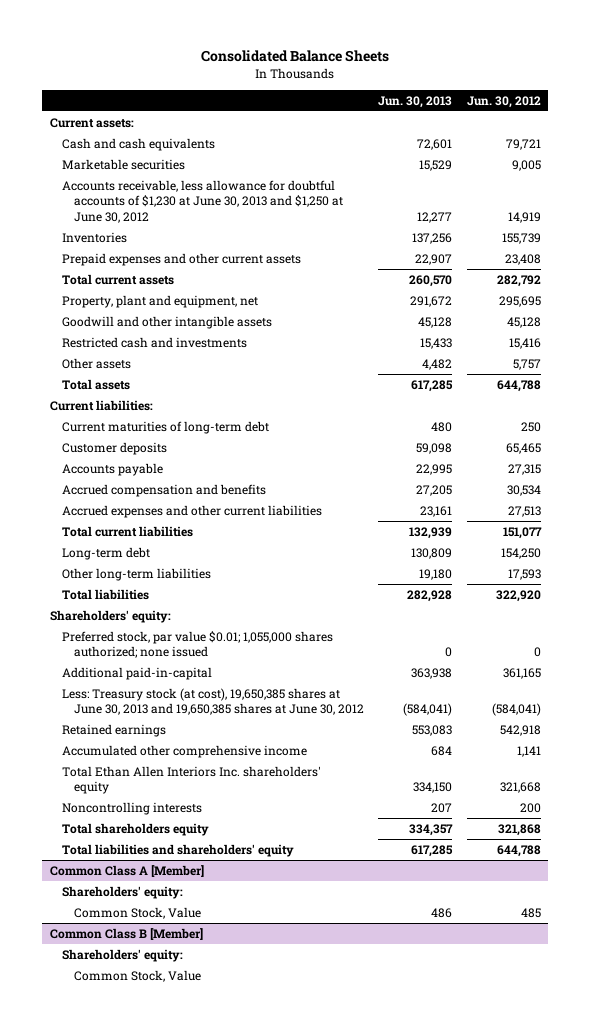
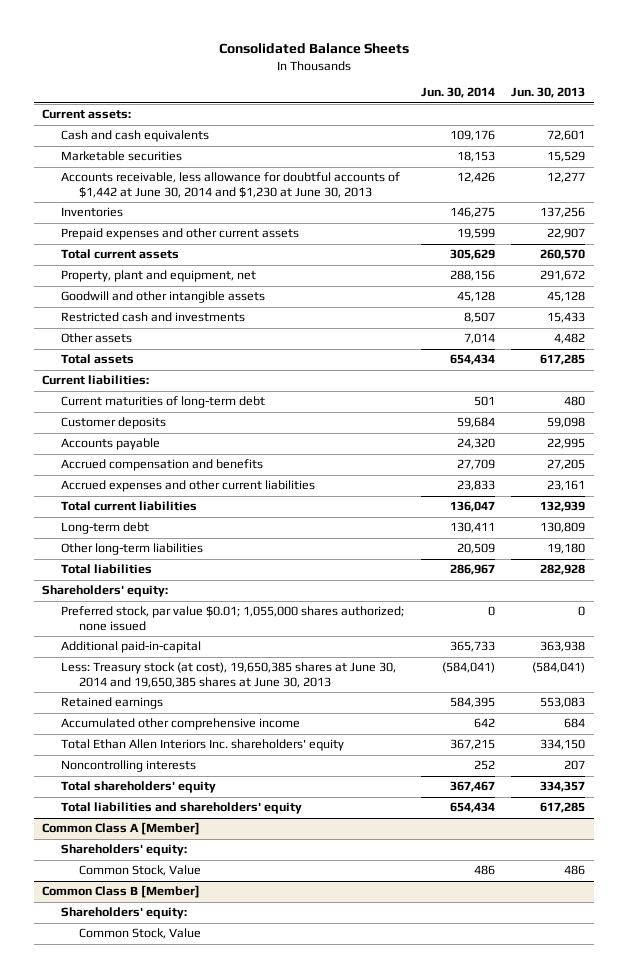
- | Jun. 30, 2013 | Jun. 30, 2012
+ | Jun. 30, 2014 | Jun. 30, 2013
- Accounts receivable, less allowance for doubtful accounts of $1,230 at June 30, 2013 and $1,250 at June 30, 2012 | 12,277 | 14,919
+ Accounts receivable, less allowance for doubtful accounts of $1,442 at June 30, 2014 and $1,230 at June 30, 2013 | 12,426 | 12,277
- Less: Treasury stock (at cost), 19,650,385 shares at June 30, 2013 and 19,650,385 shares at June 30, 2012 | (584,041) | (584,041)
+ Less: Treasury stock (at cost), 19,650,385 shares at June 30, 2014 and 19,650,385 shares at June 30, 2013 | (584,041) | (584,041)
- Total shareholders equity | 334,357 | 321,868
+ Total shareholders' equity | 367,467 | 334,357

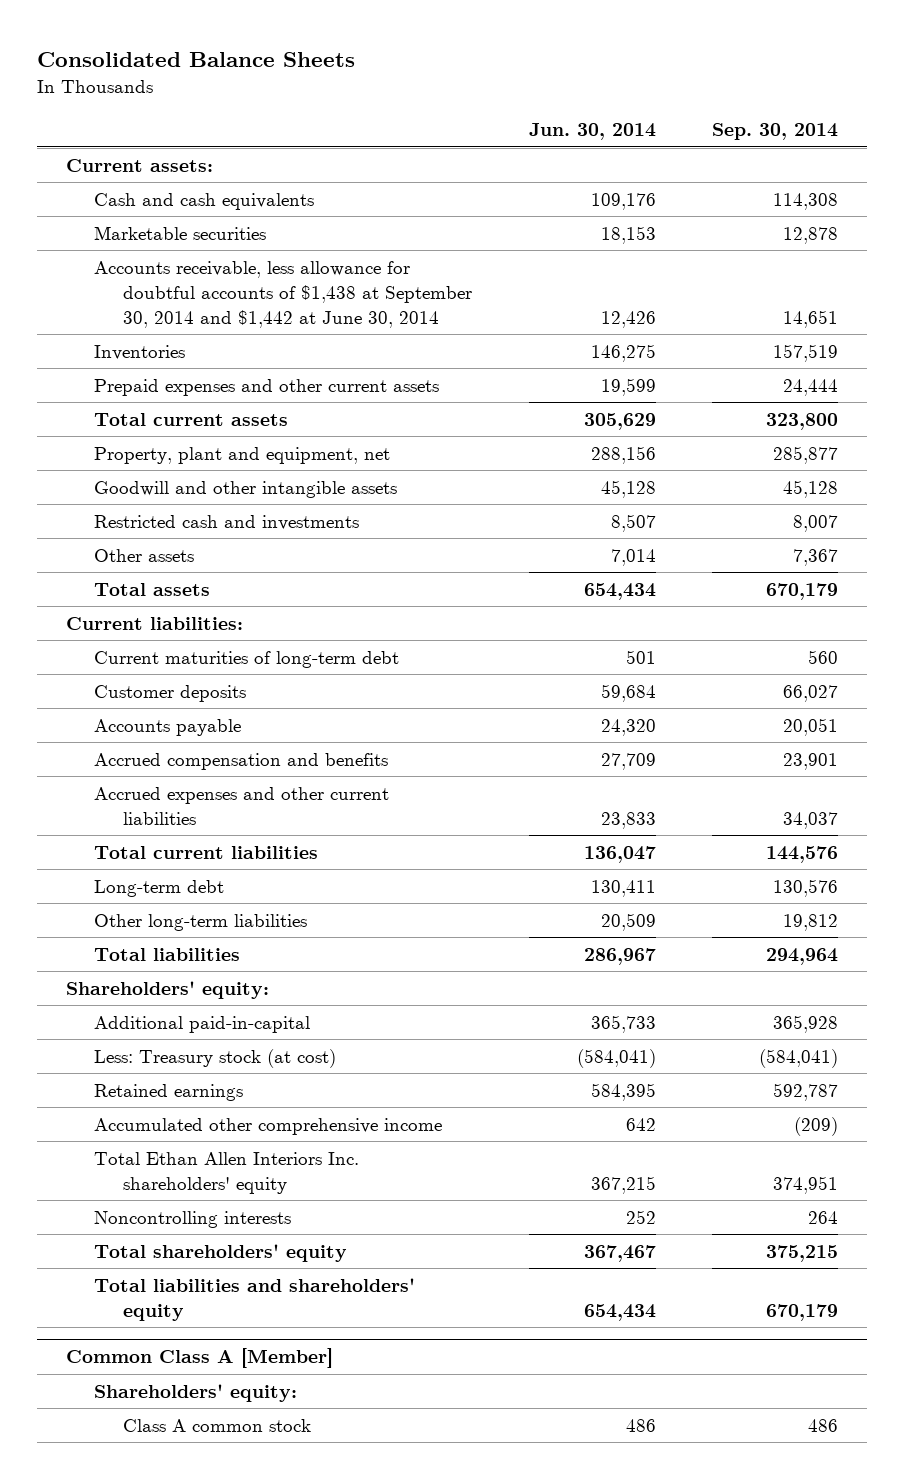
- | Jun. 30, 2014 | Jun. 30, 2013
+ | Jun. 30, 2014 | Sep. 30, 2014
- Accounts receivable, less allowance for doubtful accounts of $1,442 at June 30, 2014 and $1,230 at June 30, 2013 | 12,426 | 12,277
+ Accounts receivable, less allowance for doubtful accounts of $1,438 at September 30, 2014 and $1,442 at June 30, 2014 | 12,426 | 14,651
- Preferred stock, par value $0.01; 1,055,000 shares authorized; none issued | 0 | 0
- Less: Treasury stock (at cost), 19,650,385 shares at June 30, 2014 and 19,650,385 shares at June 30, 2013 | (584,041) | (584,041)
+ Less: Treasury stock (at cost) | (584,041) | (584,041)
@ Common Class A [Member]
- Common Stock, Value | 486 | 486
- Common Class B [Member]
- Shareholders' equity:
- Common Stock, Value
@ Common Class A [Member]
+ Class A common stock | 486 | 486

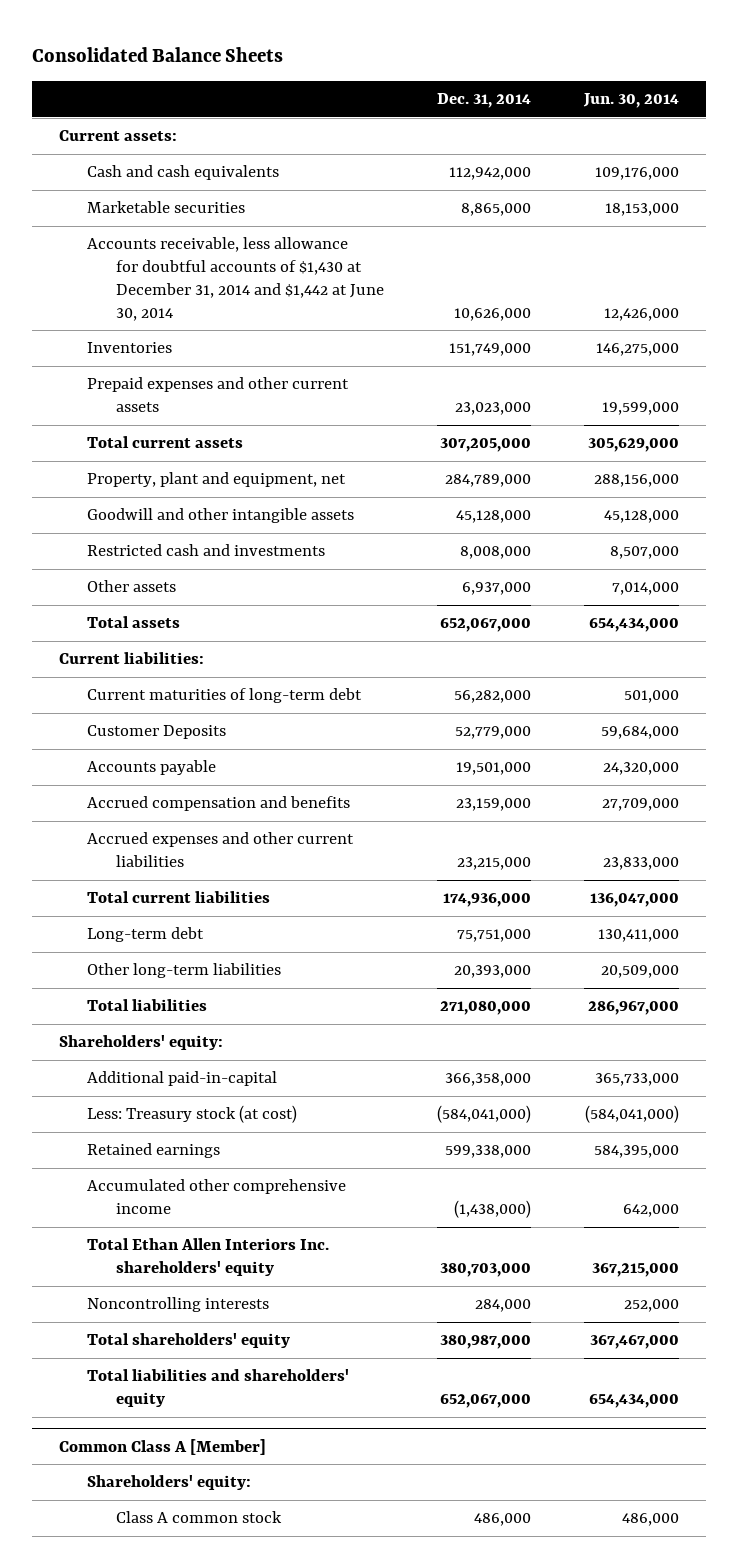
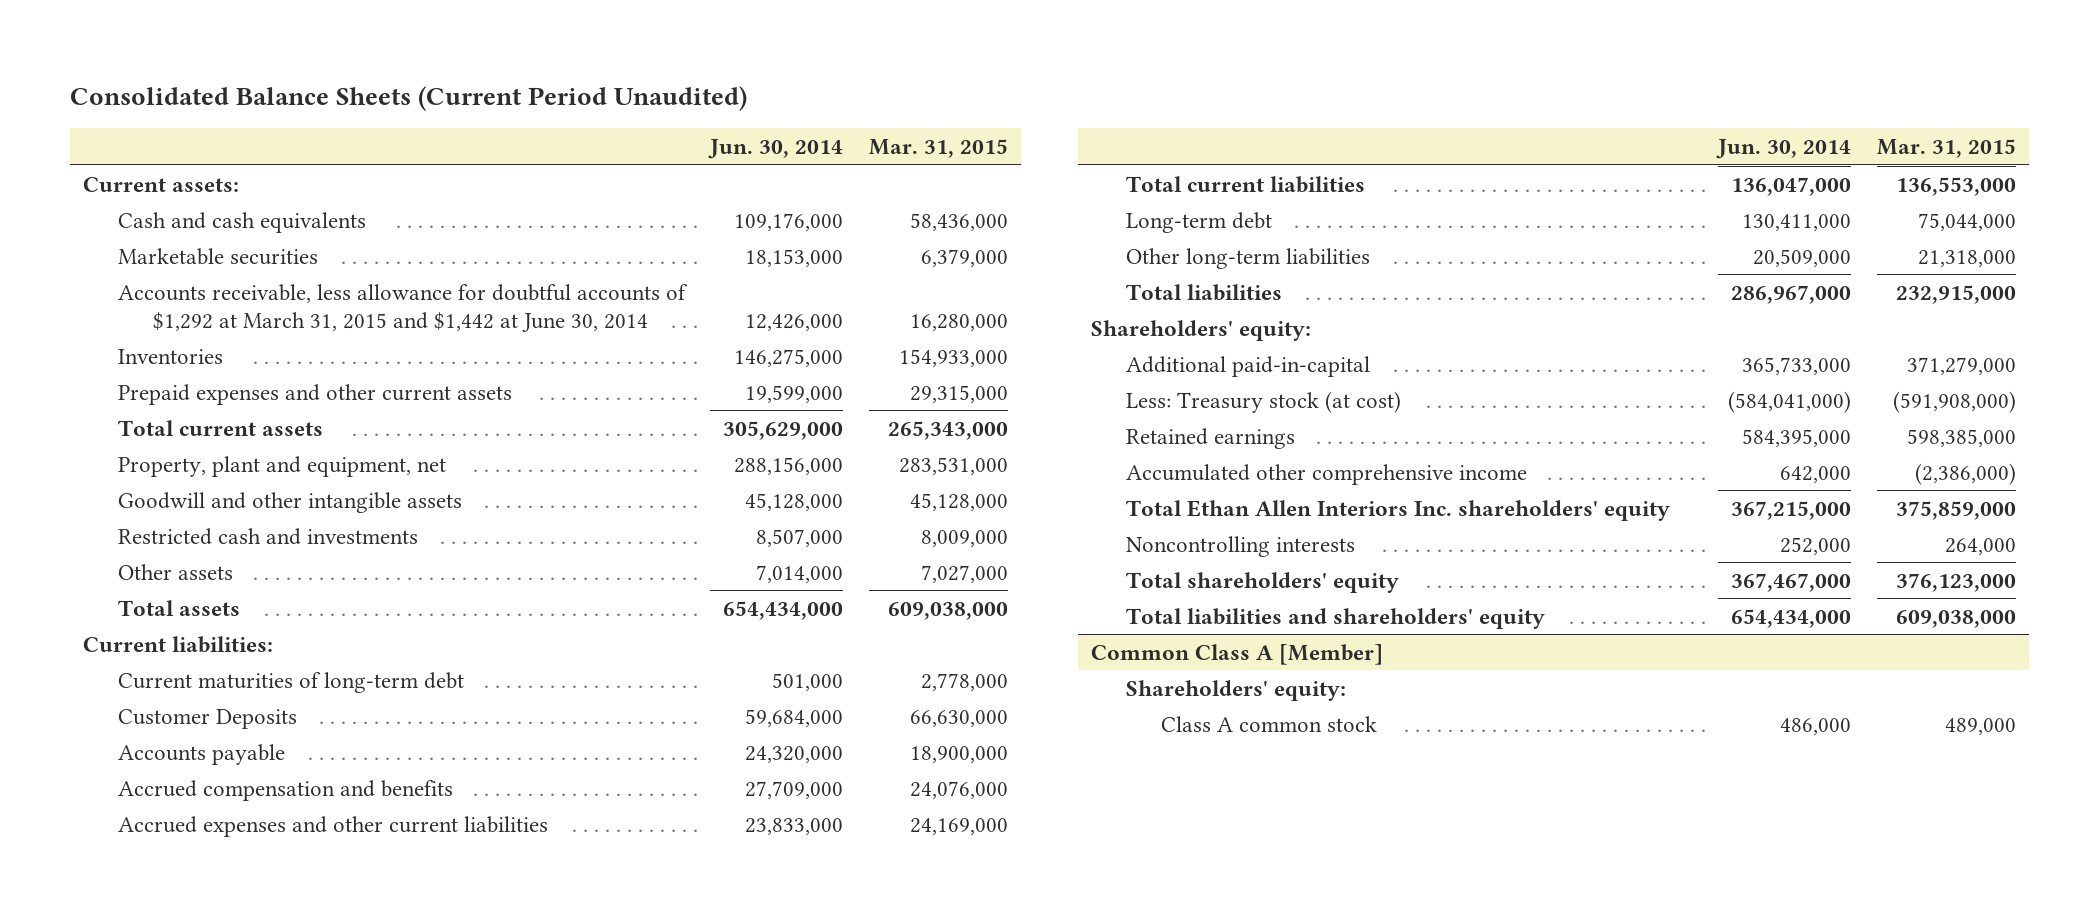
- Consolidated Balance Sheets
+ Consolidated Balance Sheets (Current Period Unaudited)
- | Dec. 31, 2014 | Jun. 30, 2014
+ | Jun. 30, 2014 | Mar. 31, 2015
- Accounts receivable, less allowance for doubtful accounts of $1,430 at December 31, 2014 and $1,442 at June 30, 2014 | 10,626,000 | 12,426,000
+ Accounts receivable, less allowance for doubtful accounts of $1,292 at March 31, 2015 and $1,442 at June 30, 2014 | 12,426,000 | 16,280,000

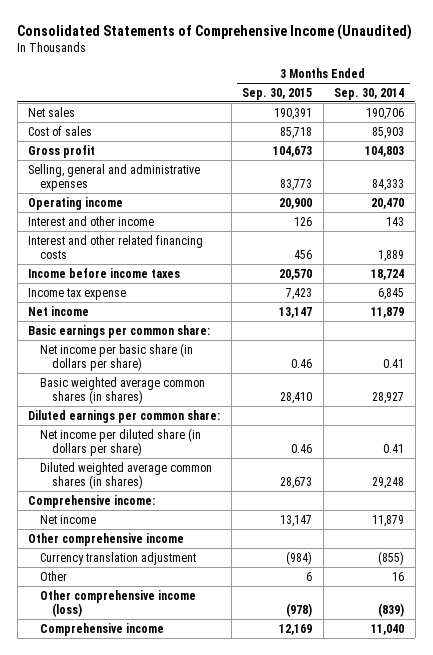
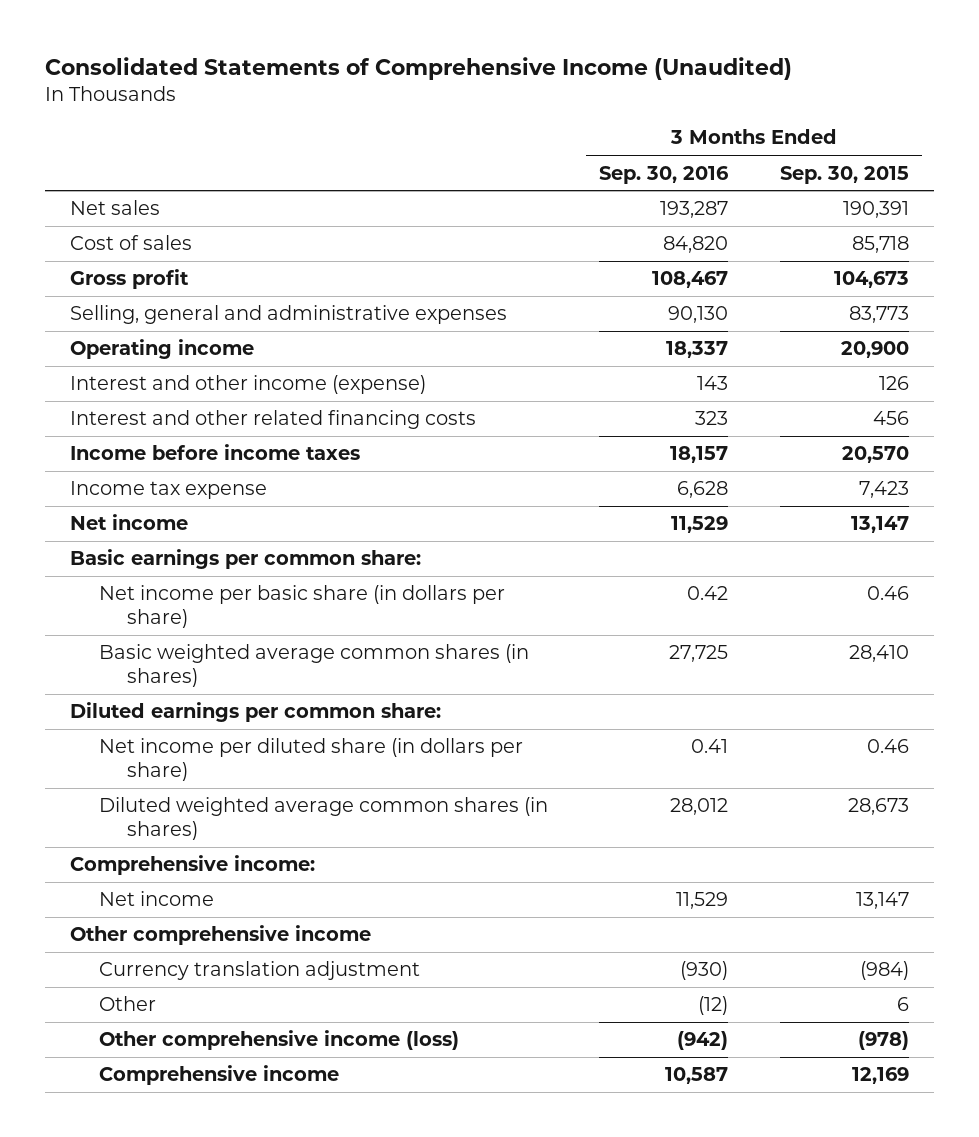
- | 3 Months Ended Sep. 30, 2015 | 3 Months Ended Sep. 30, 2014
+ | 3 Months Ended Sep. 30, 2016 | 3 Months Ended Sep. 30, 2015
- Interest and other income | 126 | 143
+ Interest and other income (expense) | 143 | 126

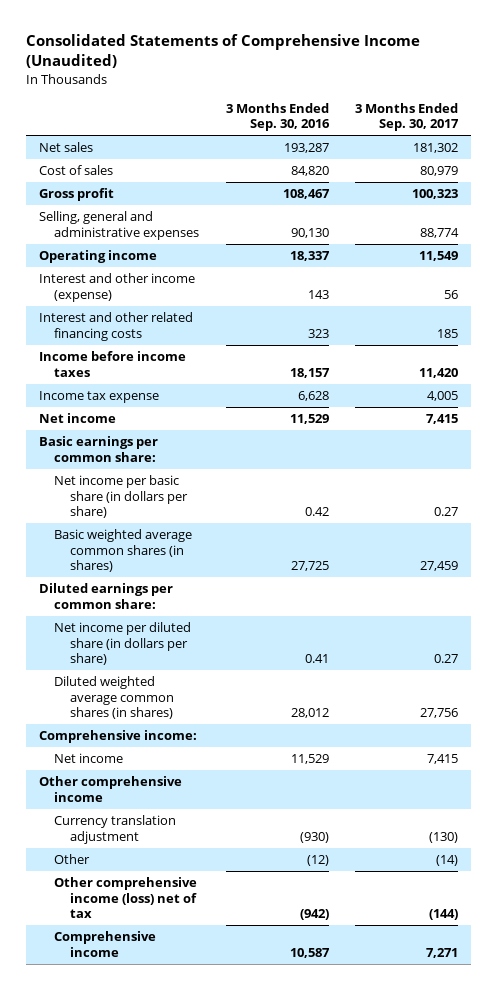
- | 3 Months Ended Sep. 30, 2016 | 3 Months Ended Sep. 30, 2015
+ | 3 Months Ended Sep. 30, 2016 | 3 Months Ended Sep. 30, 2017
- Other comprehensive income (loss) | (942) | (978)
+ Other comprehensive income (loss) net of tax | (942) | (144)

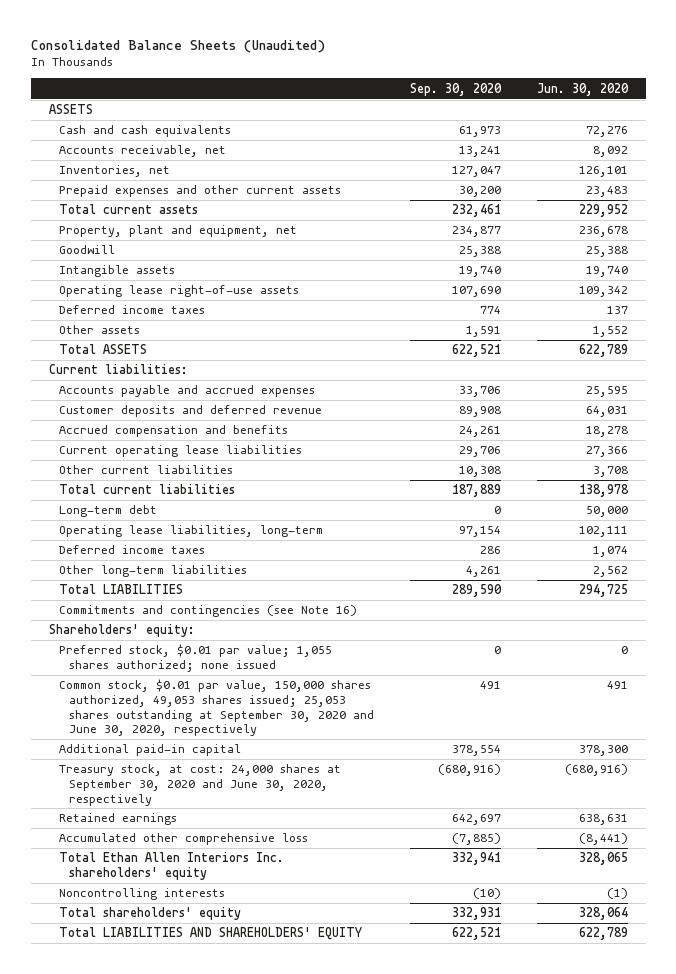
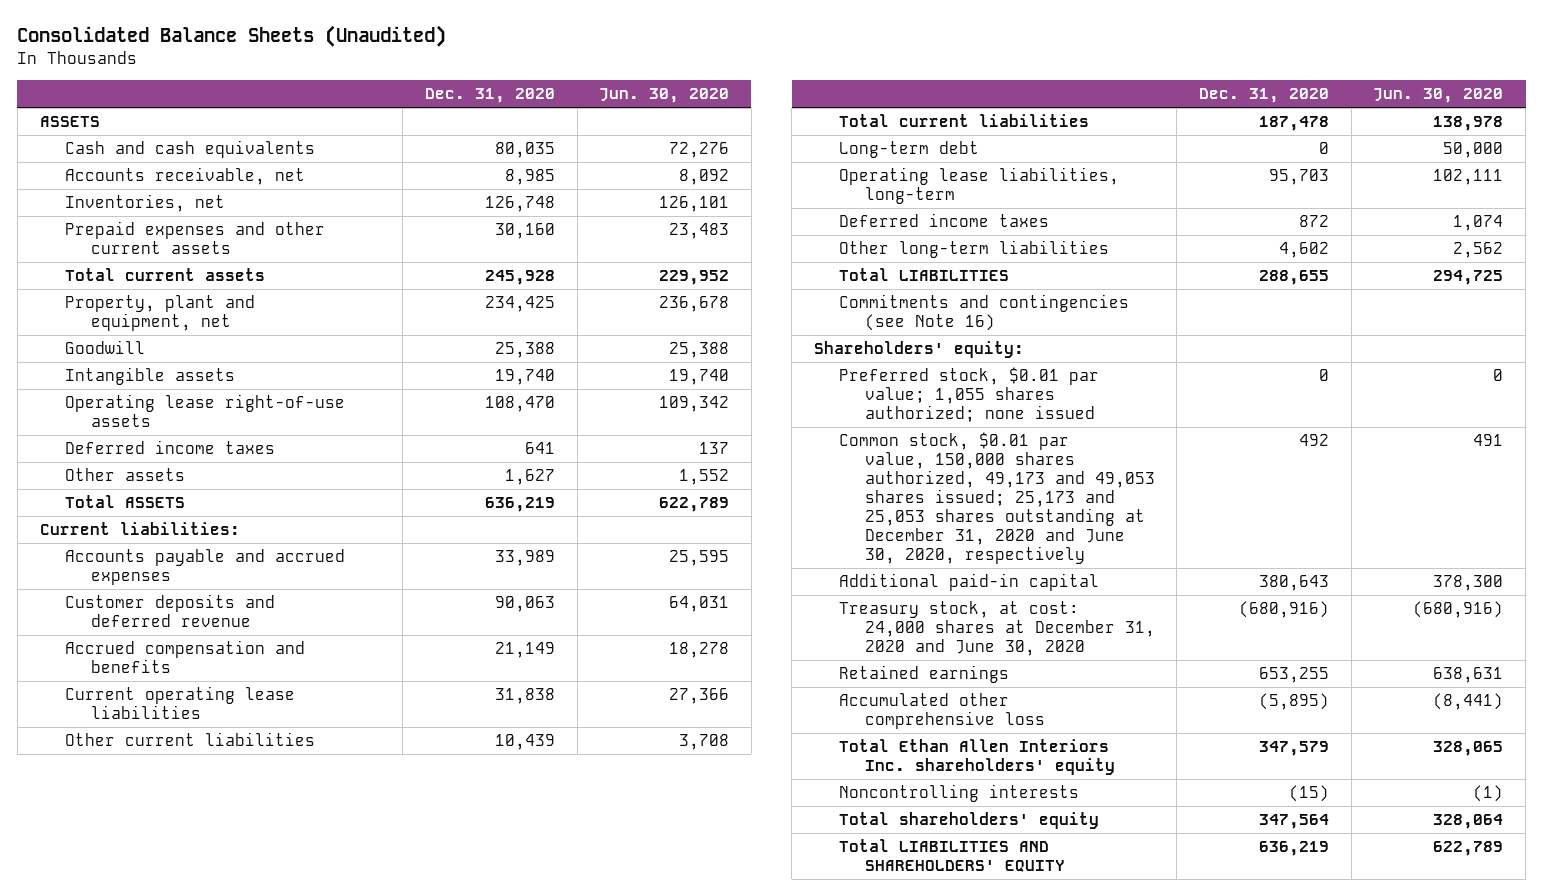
- | Sep. 30, 2020 | Jun. 30, 2020
+ | Dec. 31, 2020 | Jun. 30, 2020
- Common stock, $0.01 par value, 150,000 shares authorized, 49,053 shares issued; 25,053 shares outstanding at September 30, 2020 and June 30, 2020, respectively | 491 | 491
+ Common stock, $0.01 par value, 150,000 shares authorized, 49,173 and 49,053 shares issued; 25,173 and 25,053 shares outstanding at December 31, 2020 and June 30, 2020, respectively | 492 | 491
- Treasury stock, at cost: 24,000 shares at September 30, 2020 and June 30, 2020, respectively | (680,916) | (680,916)
+ Treasury stock, at cost: 24,000 shares at December 31, 2020 and June 30, 2020 | (680,916) | (680,916)

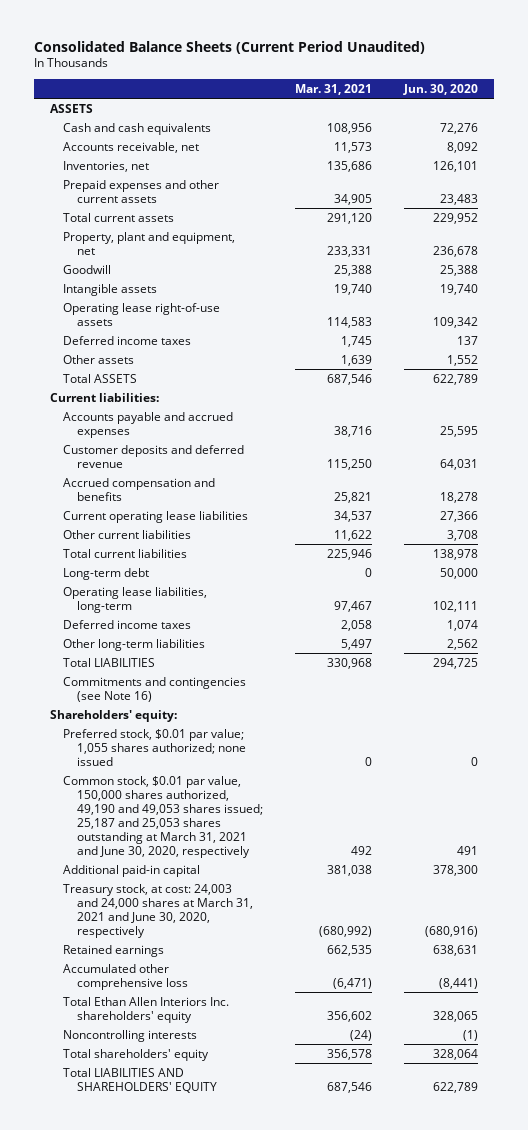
- Consolidated Balance Sheets (Unaudited)
+ Consolidated Balance Sheets (Current Period Unaudited)
- | Dec. 31, 2020 | Jun. 30, 2020
+ | Mar. 31, 2021 | Jun. 30, 2020
- Common stock, $0.01 par value, 150,000 shares authorized, 49,173 and 49,053 shares issued; 25,173 and 25,053 shares outstanding at December 31, 2020 and June 30, 2020, respectively | 492 | 491
+ Common stock, $0.01 par value, 150,000 shares authorized, 49,190 and 49,053 shares issued; 25,187 and 25,053 shares outstanding at March 31, 2021 and June 30, 2020, respectively | 492 | 491
- Treasury stock, at cost: 24,000 shares at December 31, 2020 and June 30, 2020 | (680,916) | (680,916)
+ Treasury stock, at cost: 24,003 and 24,000 shares at March 31, 2021 and June 30, 2020, respectively | (680,992) | (680,916)

